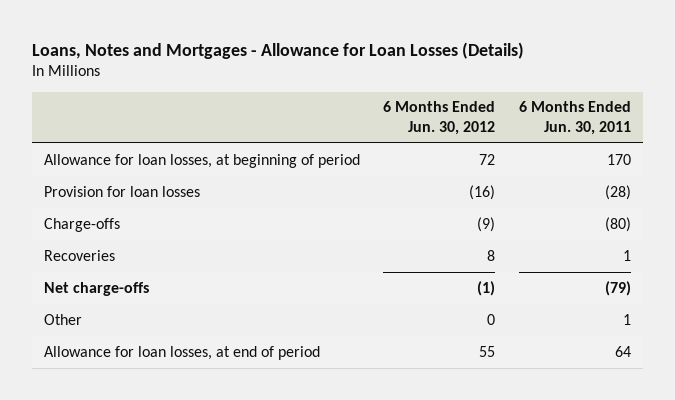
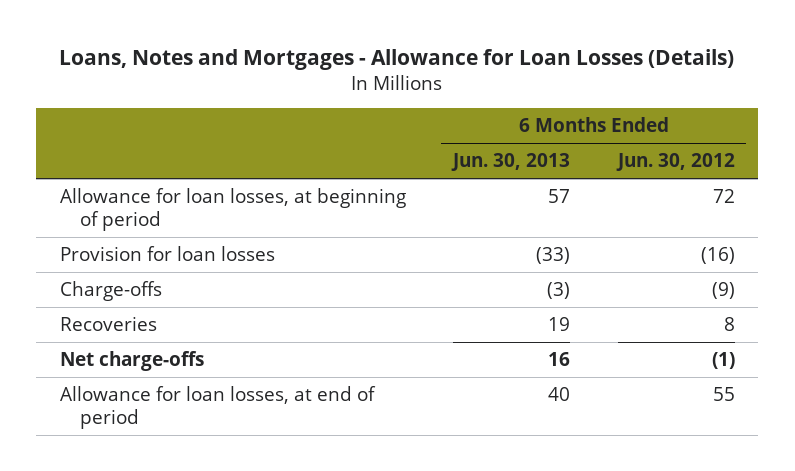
- | 6 Months Ended Jun. 30, 2012 | 6 Months Ended Jun. 30, 2011
+ | 6 Months Ended Jun. 30, 2013 | 6 Months Ended Jun. 30, 2012
- Other | 0 | 1

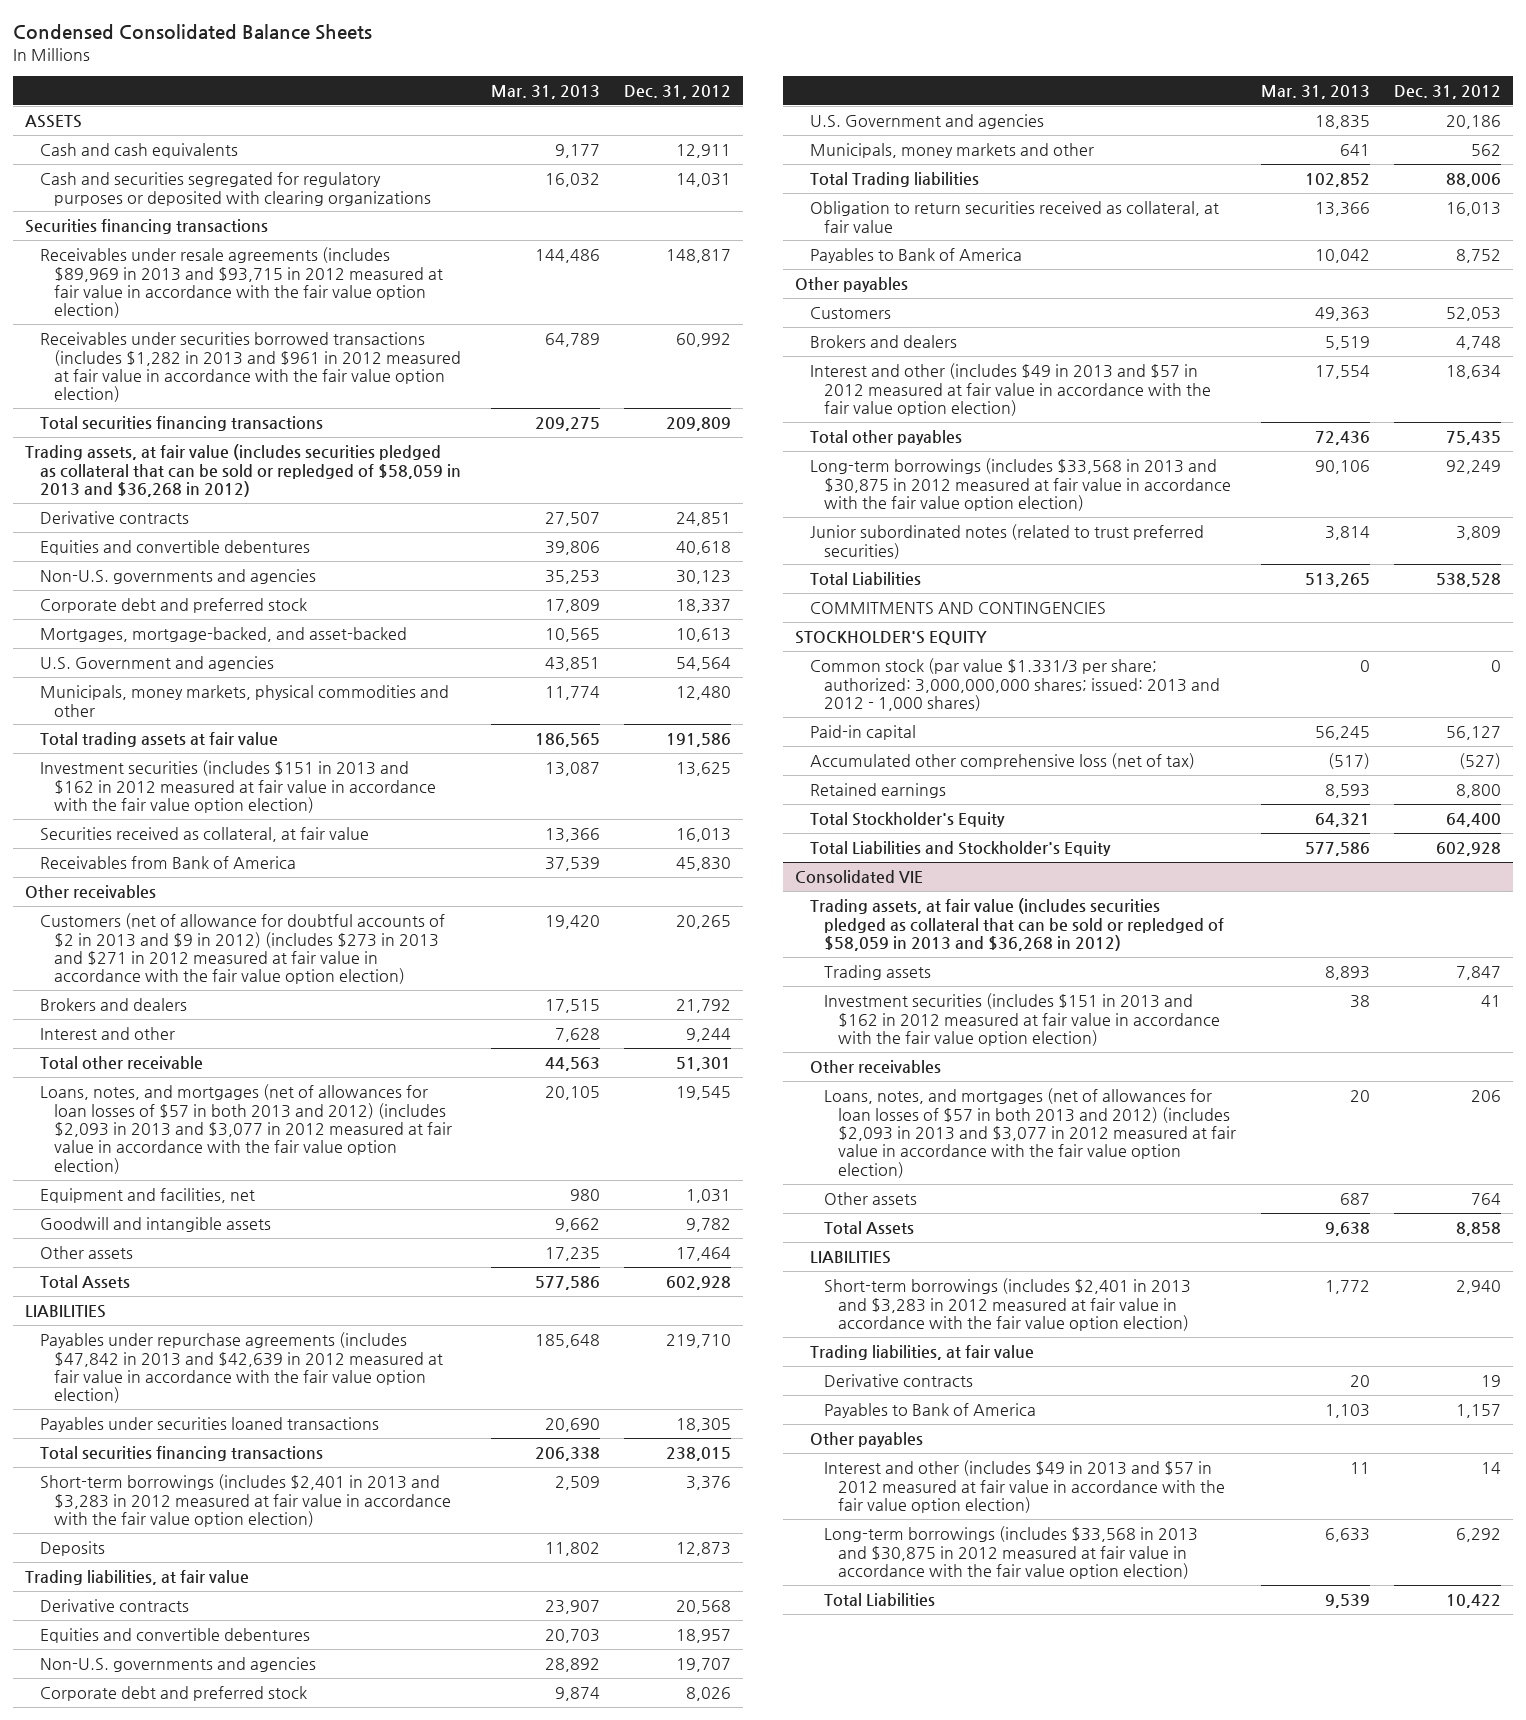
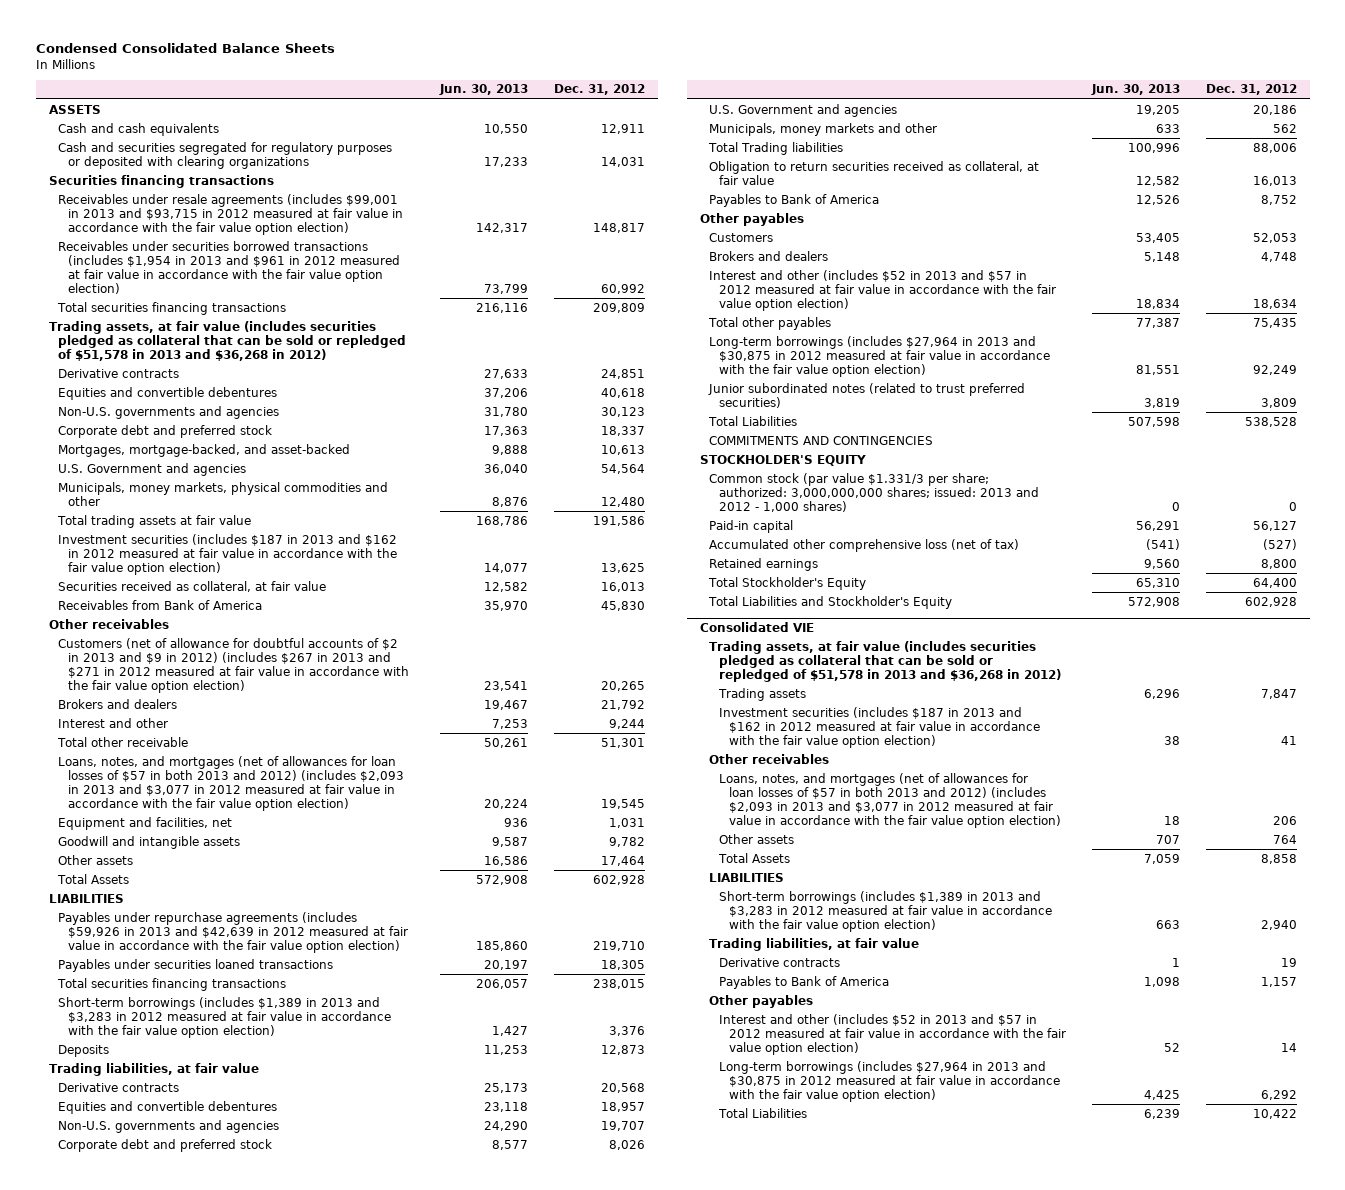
- | Mar. 31, 2013 | Dec. 31, 2012
+ | Jun. 30, 2013 | Dec. 31, 2012
- Receivables under resale agreements (includes $89,969 in 2013 and $93,715 in 2012 measured at fair value in accordance with the fair value option election) | 144,486 | 148,817
- Receivables under securities borrowed transactions (includes $1,282 in 2013 and $961 in 2012 measured at fair value in accordance with the fair value option election) | 64,789 | 60,992
+ Receivables under resale agreements (includes $99,001 in 2013 and $93,715 in 2012 measured at fair value in accordance with the fair value option election) | 142,317 | 148,817
+ Receivables under securities borrowed transactions (includes $1,954 in 2013 and $961 in 2012 measured at fair value in accordance with the fair value option election) | 73,799 | 60,992
- Trading assets, at fair value (includes securities pledged as collateral that can be sold or repledged of $58,059 in 2013 and $36,268 in 2012)
+ Trading assets, at fair value (includes securities pledged as collateral that can be sold or repledged of $51,578 in 2013 and $36,268 in 2012)
- Investment securities (includes $151 in 2013 and $162 in 2012 measured at fair value in accordance with the fair value option election) | 13,087 | 13,625
+ Investment securities (includes $187 in 2013 and $162 in 2012 measured at fair value in accordance with the fair value option election) | 14,077 | 13,625
- Customers (net of allowance for doubtful accounts of $2 in 2013 and $9 in 2012) (includes $273 in 2013 and $271 in 2012 measured at fair value in accordance with the fair value option election) | 19,420 | 20,265
+ Customers (net of allowance for doubtful accounts of $2 in 2013 and $9 in 2012) (includes $267 in 2013 and $271 in 2012 measured at fair value in accordance with the fair value option election) | 23,541 | 20,265
- Payables under repurchase agreements (includes $47,842 in 2013 and $42,639 in 2012 measured at fair value in accordance with the fair value option election) | 185,648 | 219,710
+ Payables under repurchase agreements (includes $59,926 in 2013 and $42,639 in 2012 measured at fair value in accordance with the fair value option election) | 185,860 | 219,710
- Short-term borrowings (includes $2,401 in 2013 and $3,283 in 2012 measured at fair value in accordance with the fair value option election) | 2,509 | 3,376
+ Short-term borrowings (includes $1,389 in 2013 and $3,283 in 2012 measured at fair value in accordance with the fair value option election) | 1,427 | 3,376
- Interest and other (includes $49 in 2013 and $57 in 2012 measured at fair value in accordance with the fair value option election) | 17,554 | 18,634
+ Interest and other (includes $52 in 2013 and $57 in 2012 measured at fair value in accordance with the fair value option election) | 18,834 | 18,634
- Long-term borrowings (includes $33,568 in 2013 and $30,875 in 2012 measured at fair value in accordance with the fair value option election) | 90,106 | 92,249
+ Long-term borrowings (includes $27,964 in 2013 and $30,875 in 2012 measured at fair value in accordance with the fair value option election) | 81,551 | 92,249
@ Consolidated VIE
- Trading assets, at fair value (includes securities pledged as collateral that can be sold or repledged of $58,059 in 2013 and $36,268 in 2012)
+ Trading assets, at fair value (includes securities pledged as collateral that can be sold or repledged of $51,578 in 2013 and $36,268 in 2012)
- Investment securities (includes $151 in 2013 and $162 in 2012 measured at fair value in accordance with the fair value option election) | 38 | 41
+ Investment securities (includes $187 in 2013 and $162 in 2012 measured at fair value in accordance with the fair value option election) | 38 | 41
- Short-term borrowings (includes $2,401 in 2013 and $3,283 in 2012 measured at fair value in accordance with the fair value option election) | 1,772 | 2,940
+ Short-term borrowings (includes $1,389 in 2013 and $3,283 in 2012 measured at fair value in accordance with the fair value option election) | 663 | 2,940
- Interest and other (includes $49 in 2013 and $57 in 2012 measured at fair value in accordance with the fair value option election) | 11 | 14
- Long-term borrowings (includes $33,568 in 2013 and $30,875 in 2012 measured at fair value in accordance with the fair value option election) | 6,633 | 6,292
+ Interest and other (includes $52 in 2013 and $57 in 2012 measured at fair value in accordance with the fair value option election) | 52 | 14
+ Long-term borrowings (includes $27,964 in 2013 and $30,875 in 2012 measured at fair value in accordance with the fair value option election) | 4,425 | 6,292

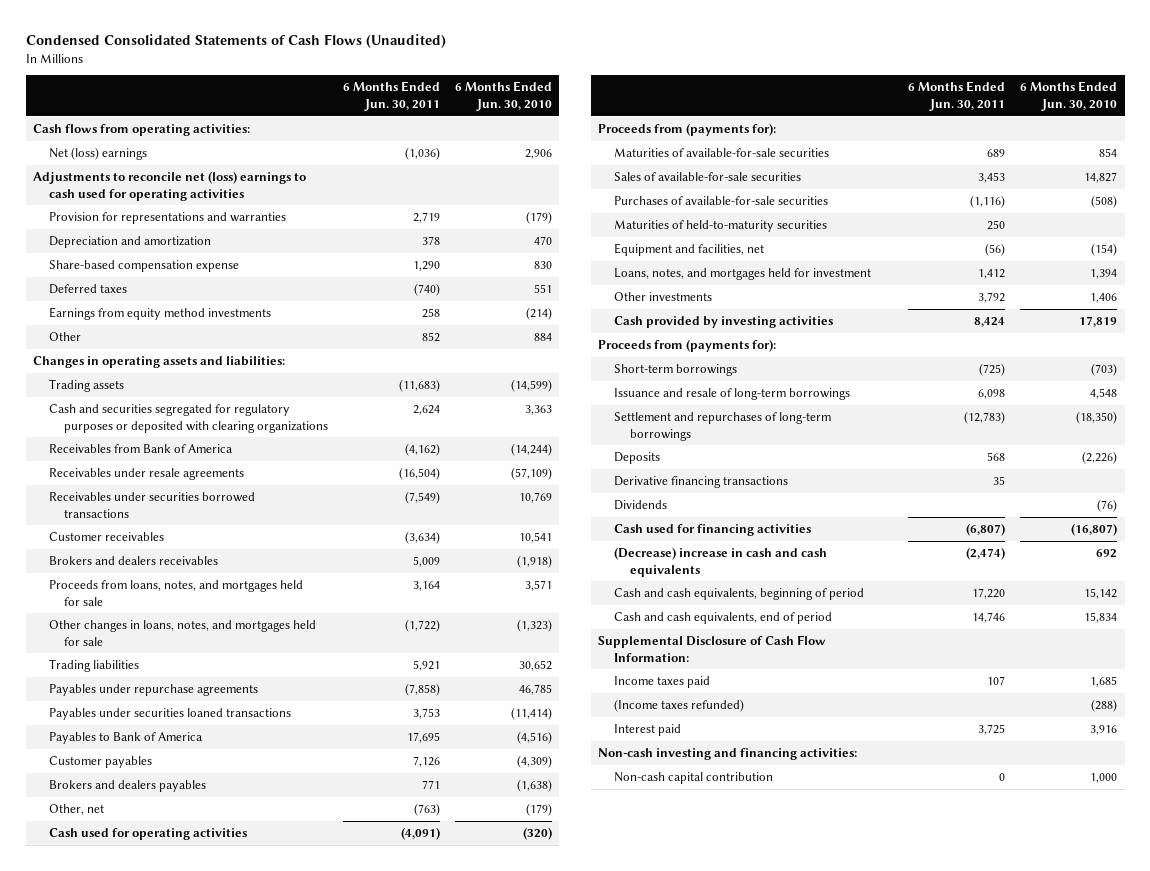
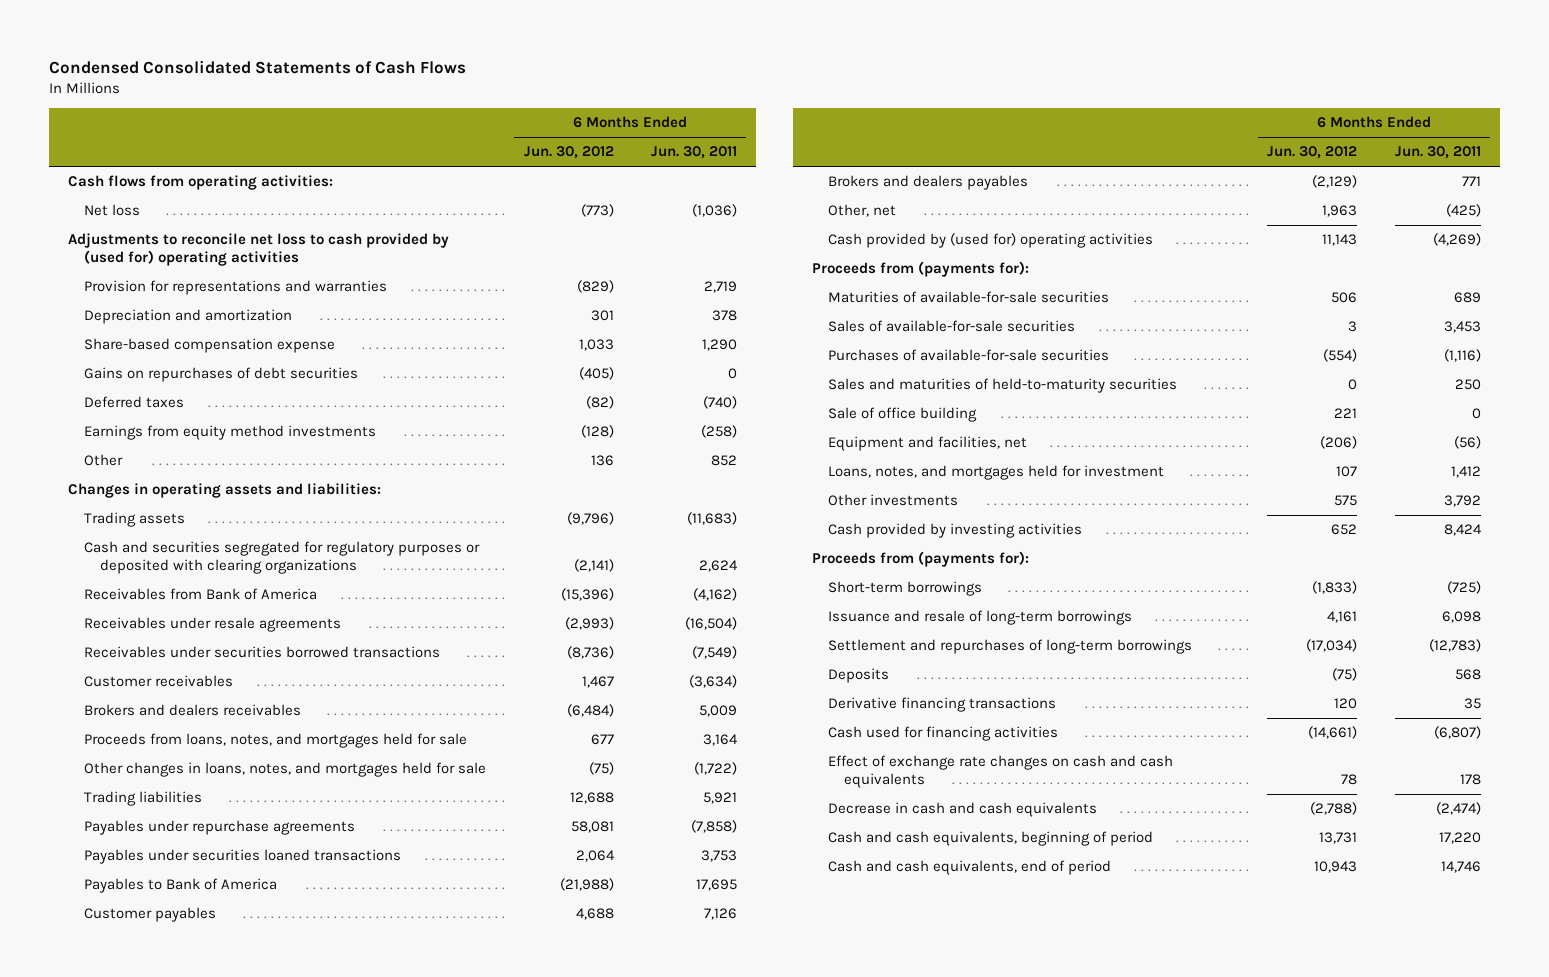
- Condensed Consolidated Statements of Cash Flows (Unaudited)
+ Condensed Consolidated Statements of Cash Flows
- | 6 Months Ended Jun. 30, 2011 | 6 Months Ended Jun. 30, 2010
+ | 6 Months Ended Jun. 30, 2012 | 6 Months Ended Jun. 30, 2011
- Net (loss) earnings | (1,036) | 2,906
- Adjustments to reconcile net (loss) earnings to cash used for operating activities
+ Net loss | (773) | (1,036)
+ Adjustments to reconcile net loss to cash provided by (used for) operating activities
+ Gains on repurchases of debt securities | (405) | 0
- Earnings from equity method investments | 258 | (214)
+ Earnings from equity method investments | (128) | (258)
- Other, net | (763) | (179)
- Cash used for operating activities | (4,091) | (320)
+ Other, net | 1,963 | (425)
+ Cash provided by (used for) operating activities | 11,143 | (4,269)
- Maturities of held-to-maturity securities | 250 |
+ Sales and maturities of held-to-maturity securities | 0 | 250
+ Sale of office building | 221 | 0
- Dividends | | (76)
- (Decrease) increase in cash and cash equivalents | (2,474) | 692
+ Effect of exchange rate changes on cash and cash equivalents | 78 | 178
+ Decrease in cash and cash equivalents | (2,788) | (2,474)
- Supplemental Disclosure of Cash Flow Information:
- Income taxes paid | 107 | 1,685
- (Income taxes refunded) | | (288)
- Interest paid | 3,725 | 3,916
- Non-cash investing and financing activities:
- Non-cash capital contribution | 0 | 1,000

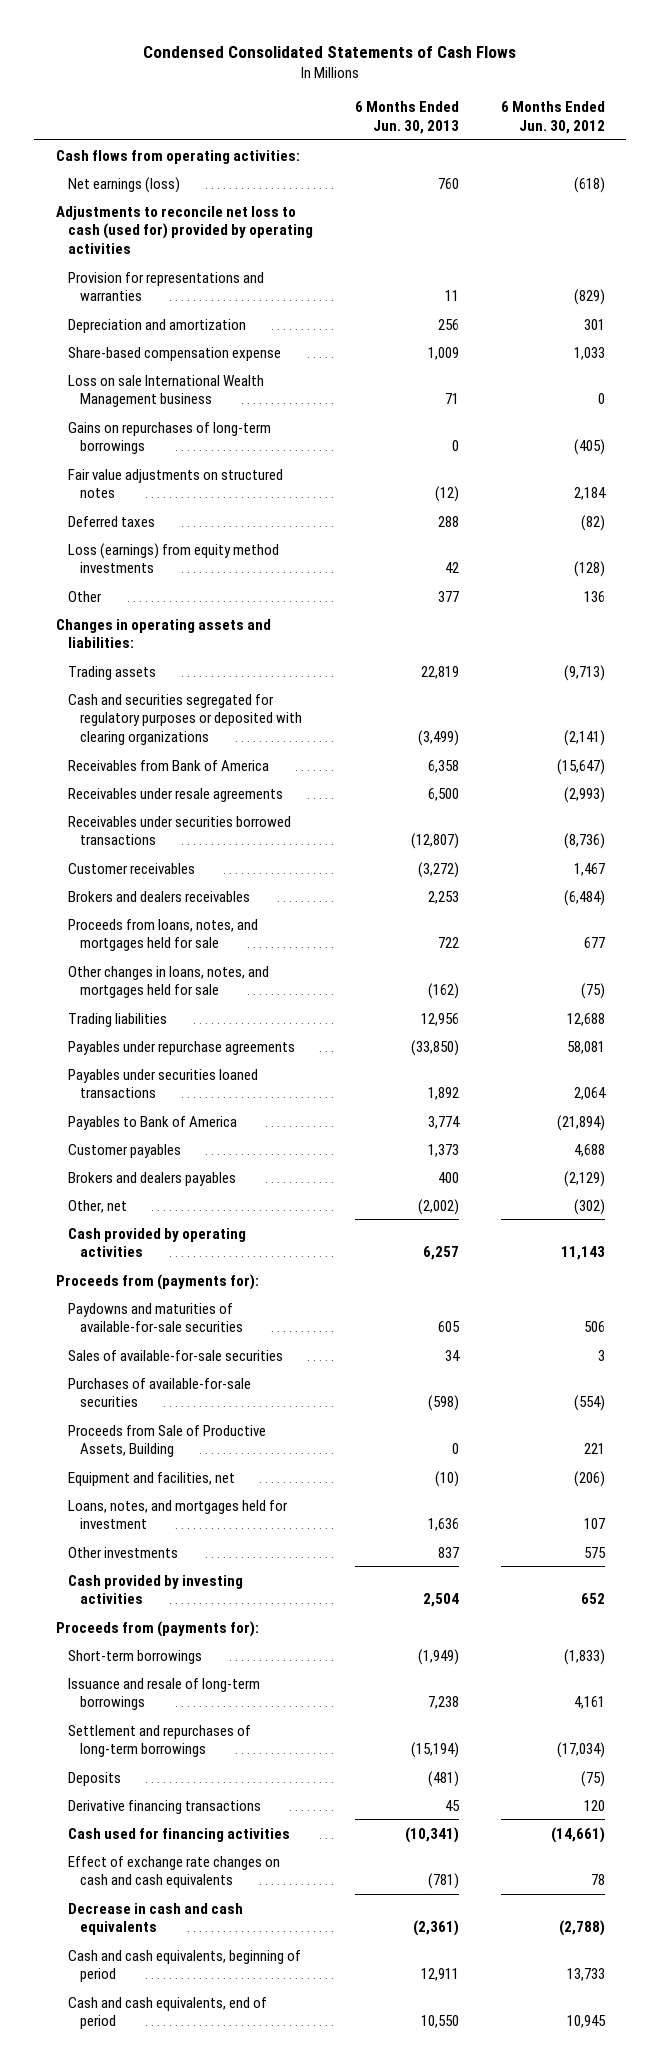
- | 6 Months Ended Jun. 30, 2012 | 6 Months Ended Jun. 30, 2011
+ | 6 Months Ended Jun. 30, 2013 | 6 Months Ended Jun. 30, 2012
- Net loss | (773) | (1,036)
- Adjustments to reconcile net loss to cash provided by (used for) operating activities
+ Net earnings (loss) | 760 | (618)
+ Adjustments to reconcile net loss to cash (used for) provided by operating activities
- Gains on repurchases of debt securities | (405) | 0
+ Loss on sale International Wealth Management business | 71 | 0
+ Gains on repurchases of long-term borrowings | 0 | (405)
+ Fair value adjustments on structured notes | (12) | 2,184
- Earnings from equity method investments | (128) | (258)
+ Loss (earnings) from equity method investments | 42 | (128)
- Trading assets | (9,796) | (11,683)
+ Trading assets | 22,819 | (9,713)
- Receivables from Bank of America | (15,396) | (4,162)
+ Receivables from Bank of America | 6,358 | (15,647)
- Payables to Bank of America | (21,988) | 17,695
+ Payables to Bank of America | 3,774 | (21,894)
- Other, net | 1,963 | (425)
- Cash provided by (used for) operating activities | 11,143 | (4,269)
+ Other, net | (2,002) | (302)
+ Cash provided by operating activities | 6,257 | 11,143
- Maturities of available-for-sale securities | 506 | 689
+ Paydowns and maturities of available-for-sale securities | 605 | 506
- Sales and maturities of held-to-maturity securities | 0 | 250
- Sale of office building | 221 | 0
+ Proceeds from Sale of Productive Assets, Building | 0 | 221
- Cash and cash equivalents, beginning of period | 13,731 | 17,220
- Cash and cash equivalents, end of period | 10,943 | 14,746
+ Cash and cash equivalents, beginning of period | 12,911 | 13,733
+ Cash and cash equivalents, end of period | 10,550 | 10,945

